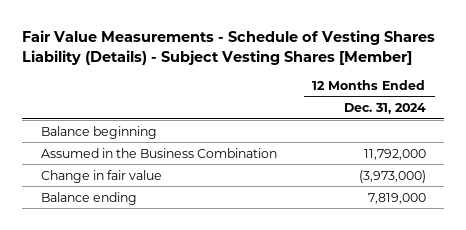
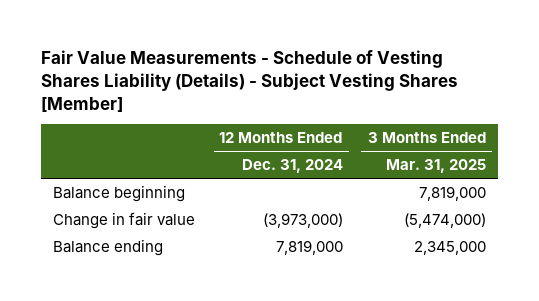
- | 12 Months Ended Dec. 31, 2024
+ | 12 Months Ended Dec. 31, 2024 | 3 Months Ended Mar. 31, 2025
- Assumed in the Business Combination | 11,792,000

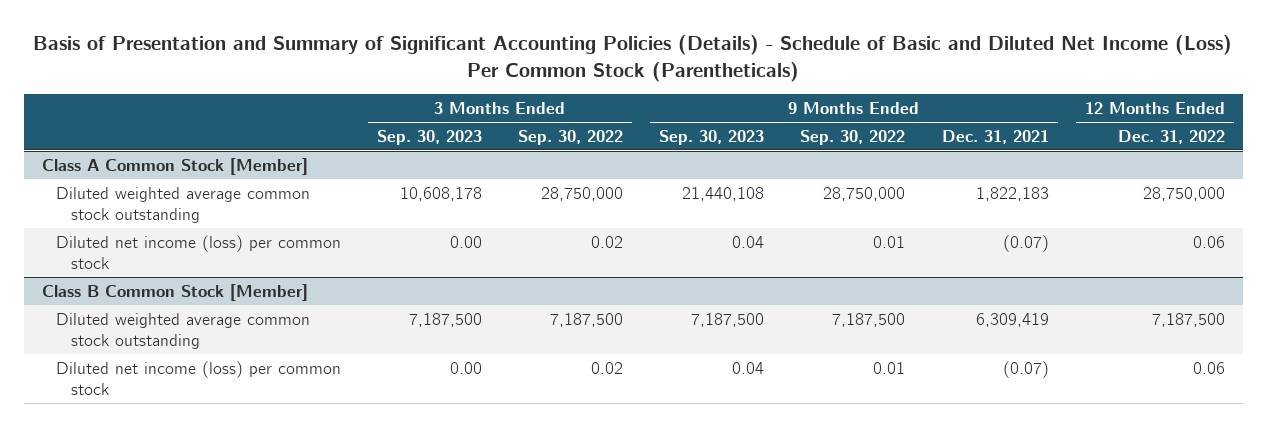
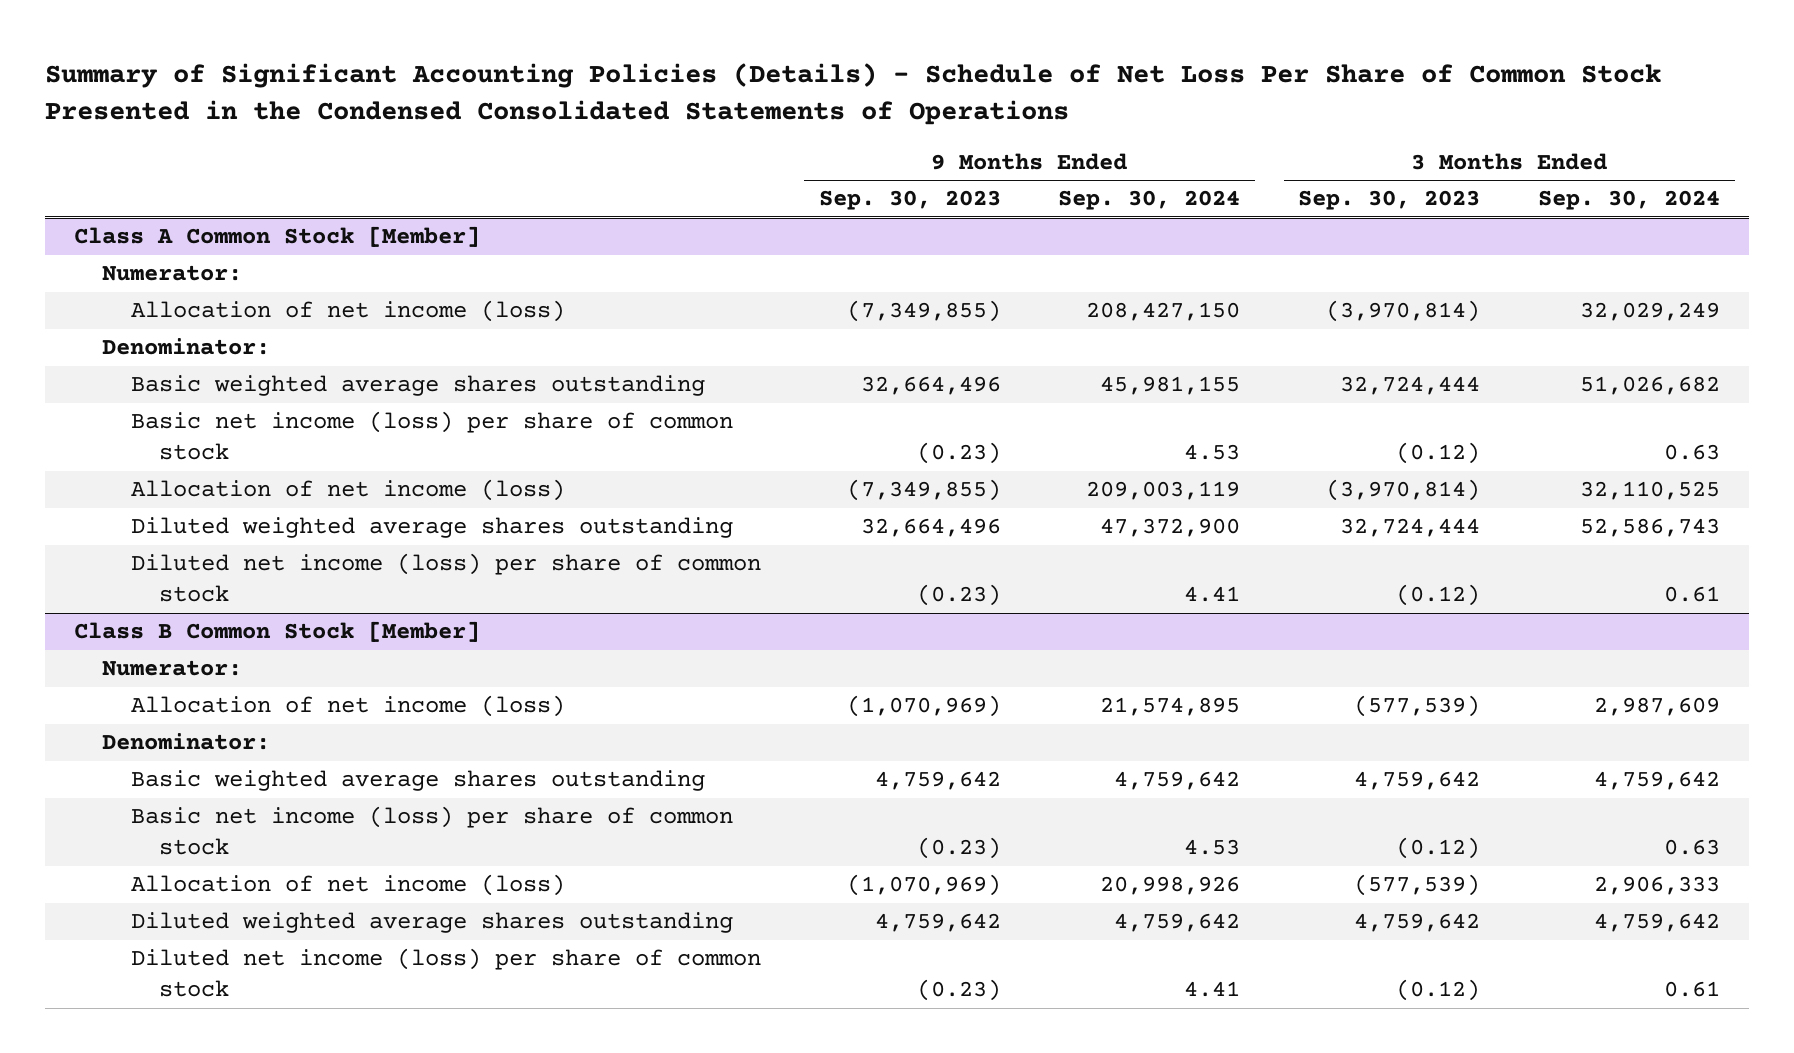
- Basis of Presentation and Summary of Significant Accounting Policies (Details) - Schedule of Basic and Diluted Net Income (Loss) Per Common Stock (Parentheticals)
+ Summary of Significant Accounting Policies (Details) - Schedule of Net Loss Per Share of Common Stock Presented in the Condensed Consolidated Statements of Operations
- | 3 Months Ended Sep. 30, 2023 | 3 Months Ended Sep. 30, 2022 | 9 Months Ended Sep. 30, 2023 | 9 Months Ended Sep. 30, 2022 | 9 Months Ended Dec. 31, 2021 | 12 Months Ended Dec. 31, 2022
+ | 9 Months Ended Sep. 30, 2023 | 9 Months Ended Sep. 30, 2024 | 3 Months Ended Sep. 30, 2023 | 3 Months Ended Sep. 30, 2024
@ Class A Common Stock [Member]
- Diluted weighted average common stock outstanding | 10,608,178 | 28,750,000 | 21,440,108 | 28,750,000 | 1,822,183 | 28,750,000
- Diluted net income (loss) per common stock | 0.00 | 0.02 | 0.04 | 0.01 | (0.07) | 0.06
+ Numerator:
+ Allocation of net income (loss) | (7,349,855) | 208,427,150 | (3,970,814) | 32,029,249
+ Denominator:
+ Basic weighted average shares outstanding | 32,664,496 | 45,981,155 | 32,724,444 | 51,026,682
+ Basic net income (loss) per share of common stock | (0.23) | 4.53 | (0.12) | 0.63
+ Allocation of net income (loss) | (7,349,855) | 209,003,119 | (3,970,814) | 32,110,525
+ Diluted weighted average shares outstanding | 32,664,496 | 47,372,900 | 32,724,444 | 52,586,743
+ Diluted net income (loss) per share of common stock | (0.23) | 4.41 | (0.12) | 0.61
@ Class B Common Stock [Member]
- Diluted weighted average common stock outstanding | 7,187,500 | 7,187,500 | 7,187,500 | 7,187,500 | 6,309,419 | 7,187,500
- Diluted net income (loss) per common stock | 0.00 | 0.02 | 0.04 | 0.01 | (0.07) | 0.06
+ Numerator:
+ Allocation of net income (loss) | (1,070,969) | 21,574,895 | (577,539) | 2,987,609
+ Denominator:
+ Basic weighted average shares outstanding | 4,759,642 | 4,759,642 | 4,759,642 | 4,759,642
+ Basic net income (loss) per share of common stock | (0.23) | 4.53 | (0.12) | 0.63
+ Allocation of net income (loss) | (1,070,969) | 20,998,926 | (577,539) | 2,906,333
+ Diluted weighted average shares outstanding | 4,759,642 | 4,759,642 | 4,759,642 | 4,759,642
+ Diluted net income (loss) per share of common stock | (0.23) | 4.41 | (0.12) | 0.61

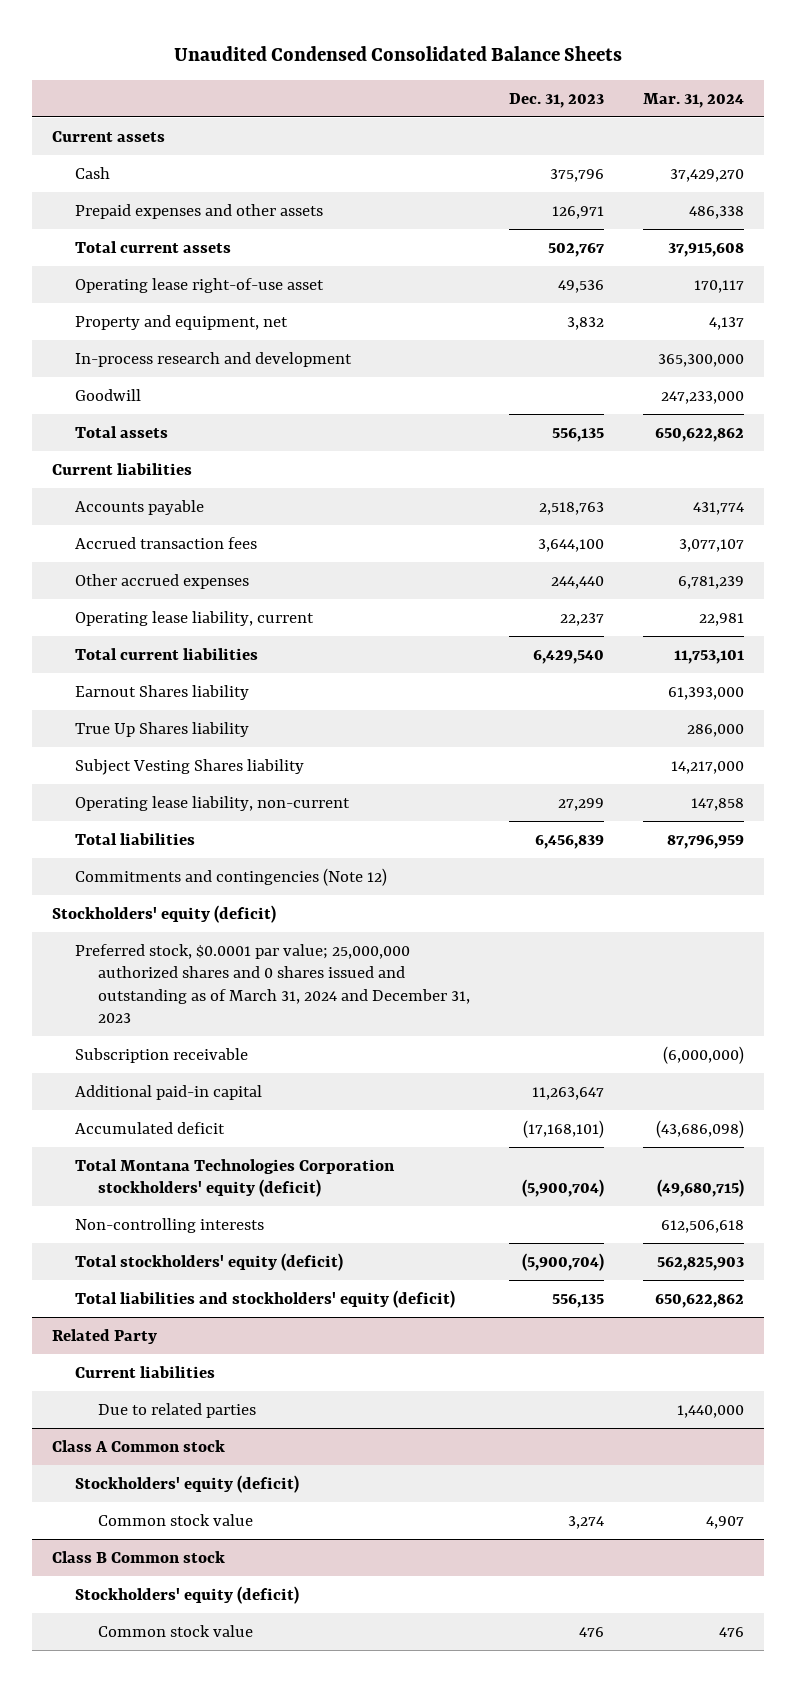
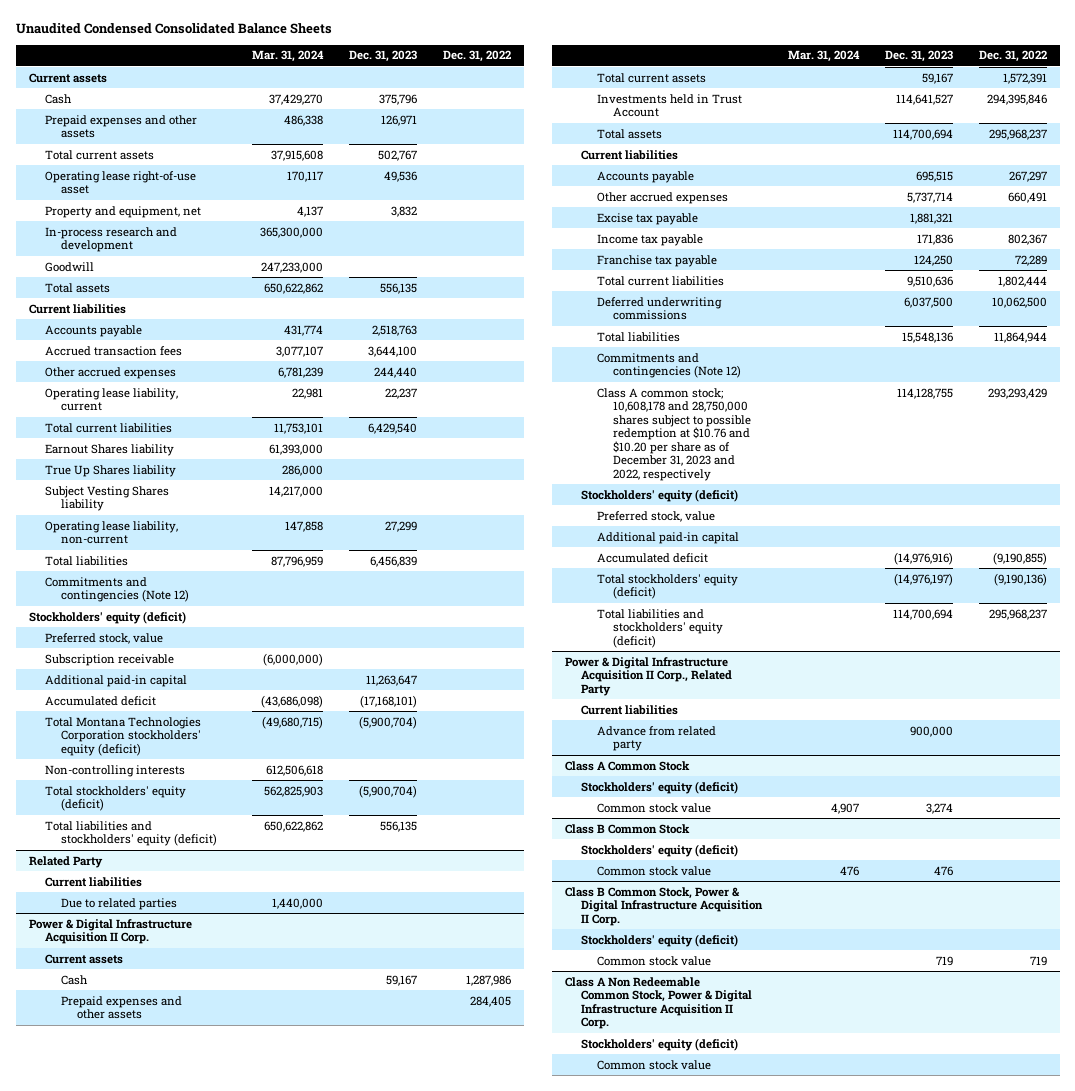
- | Dec. 31, 2023 | Mar. 31, 2024
+ | Mar. 31, 2024 | Dec. 31, 2023 | Dec. 31, 2022
- Preferred stock, $0.0001 par value; 25,000,000 authorized shares and 0 shares issued and outstanding as of March 31, 2024 and December 31, 2023
+ Preferred stock, value
- Class A Common stock
+ Power & Digital Infrastructure Acquisition II Corp.
+ Current assets
+ Cash | | 59,167 | 1,287,986
+ Prepaid expenses and other assets | | | 284,405
+ Total current assets | | 59,167 | 1,572,391
+ Investments held in Trust Account | | 114,641,527 | 294,395,846
+ Total assets | | 114,700,694 | 295,968,237
+ Current liabilities
+ Accounts payable | | 695,515 | 267,297
+ Other accrued expenses | | 5,737,714 | 660,491
+ Excise tax payable | | 1,881,321 |
+ Income tax payable | | 171,836 | 802,367
+ Franchise tax payable | | 124,250 | 72,289
+ Total current liabilities | | 9,510,636 | 1,802,444
+ Deferred underwriting commissions | | 6,037,500 | 10,062,500
+ Total liabilities | | 15,548,136 | 11,864,944
+ Commitments and contingencies (Note 12)
+ Class A common stock; 10,608,178 and 28,750,000 shares subject to possible redemption at $10.76 and $10.20 per share as of December 31, 2023 and 2022, respectively | | 114,128,755 | 293,293,429
+ Preferred stock, value
+ Additional paid-in capital
+ Accumulated deficit | | (14,976,916) | (9,190,855)
+ Total stockholders' equity (deficit) | | (14,976,197) | (9,190,136)
+ Total liabilities and stockholders' equity (deficit) | | 114,700,694 | 295,968,237
+ Power & Digital Infrastructure Acquisition II Corp., Related Party
+ Current liabilities
+ Advance from related party | | 900,000 |
+ Class A Common Stock
+ Stockholders' equity (deficit)
- Class B Common stock
+ Class B Common Stock
+ Class B Common Stock, Power & Digital Infrastructure Acquisition II Corp.
+ Stockholders' equity (deficit)
+ Common stock value | | 719 | 719
+ Class A Non Redeemable Common Stock, Power & Digital Infrastructure Acquisition II Corp.
+ Stockholders' equity (deficit)
+ Common stock value

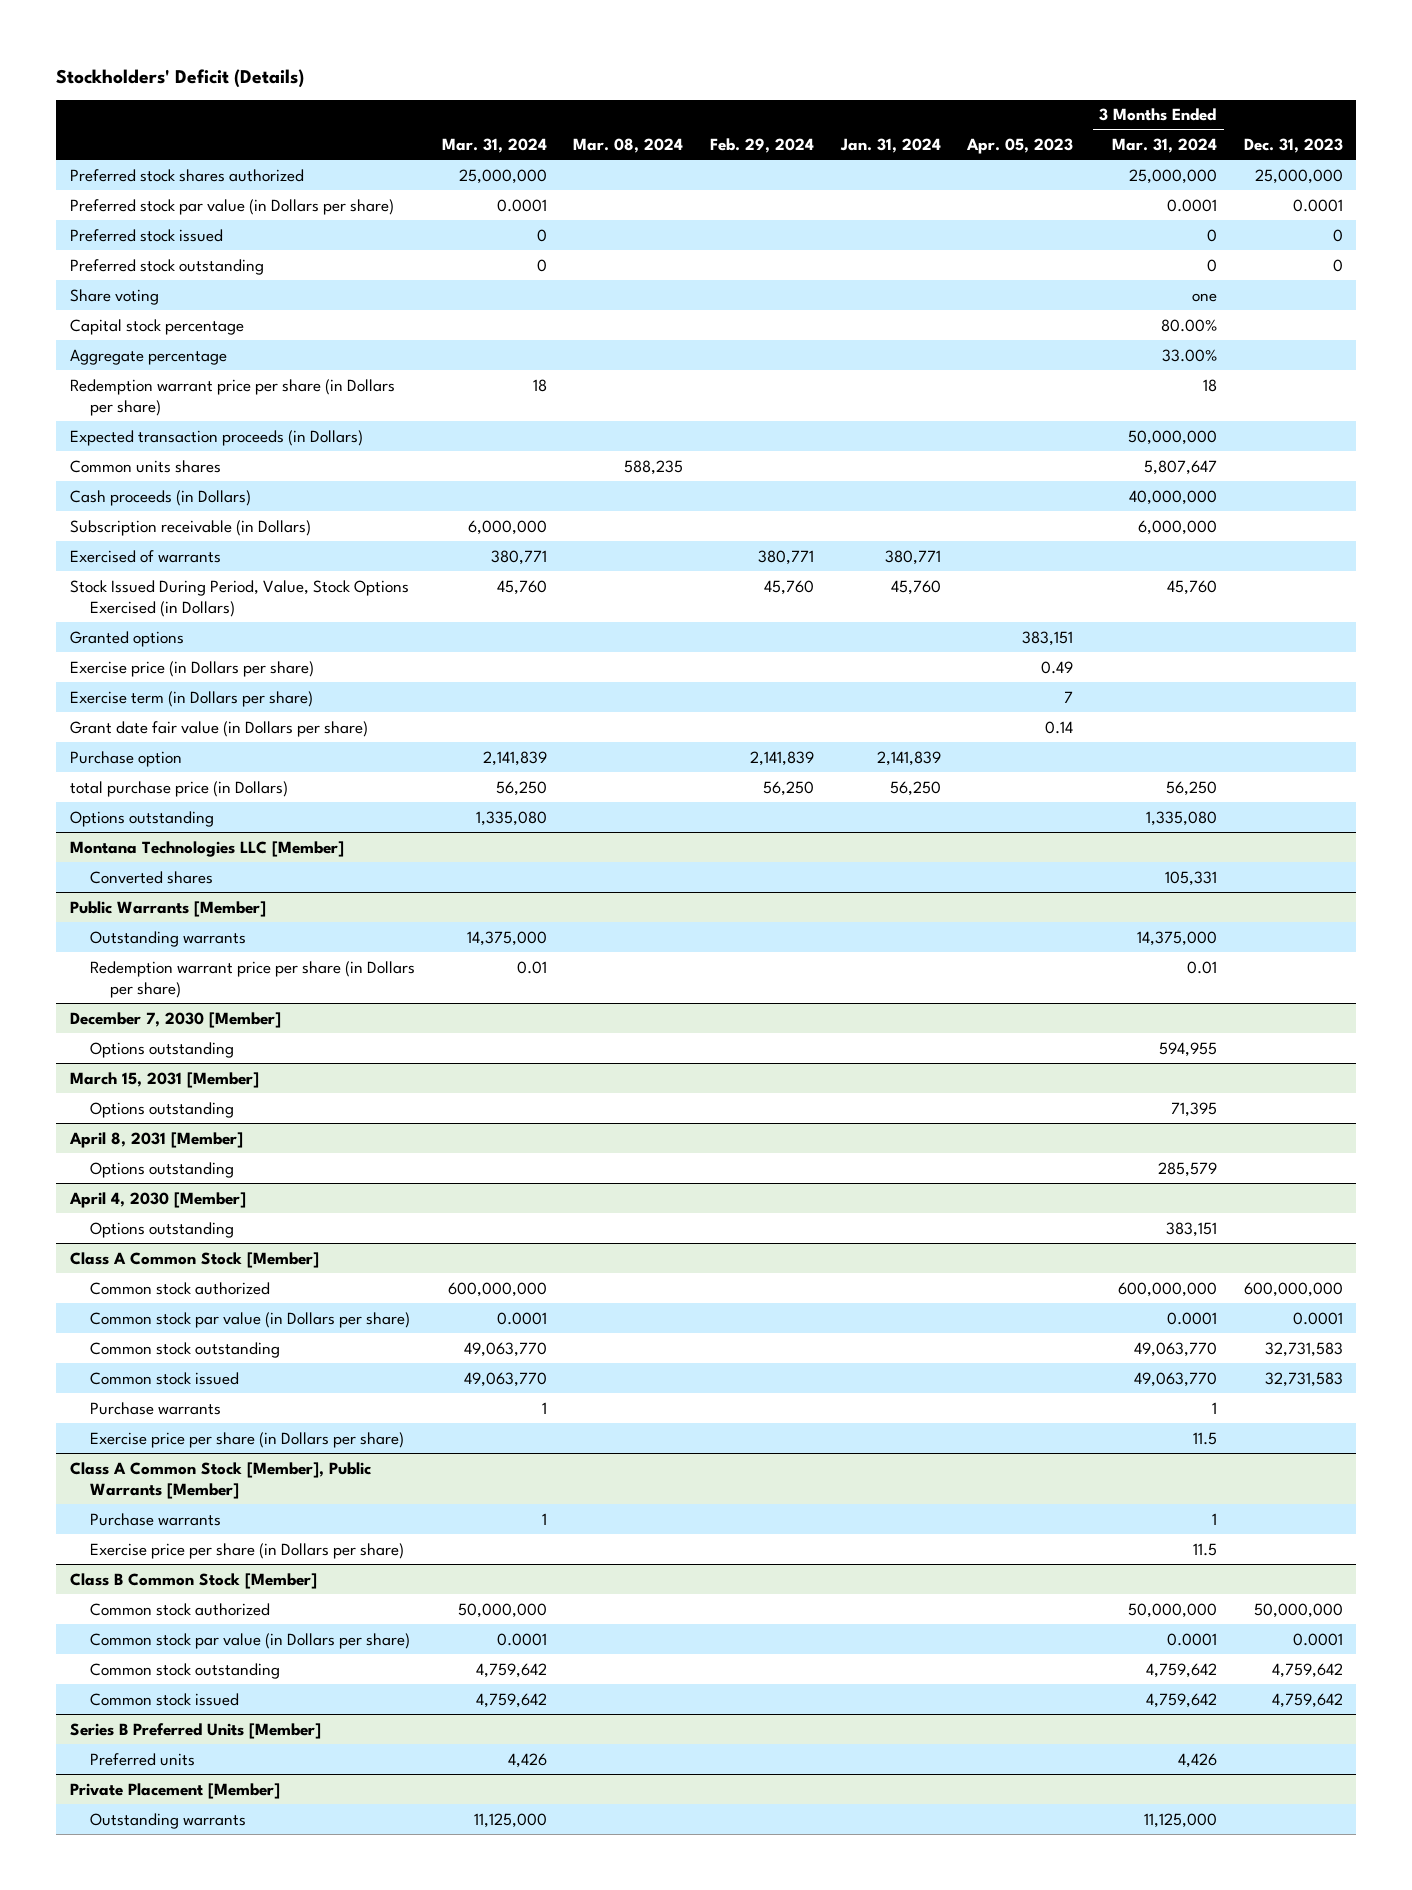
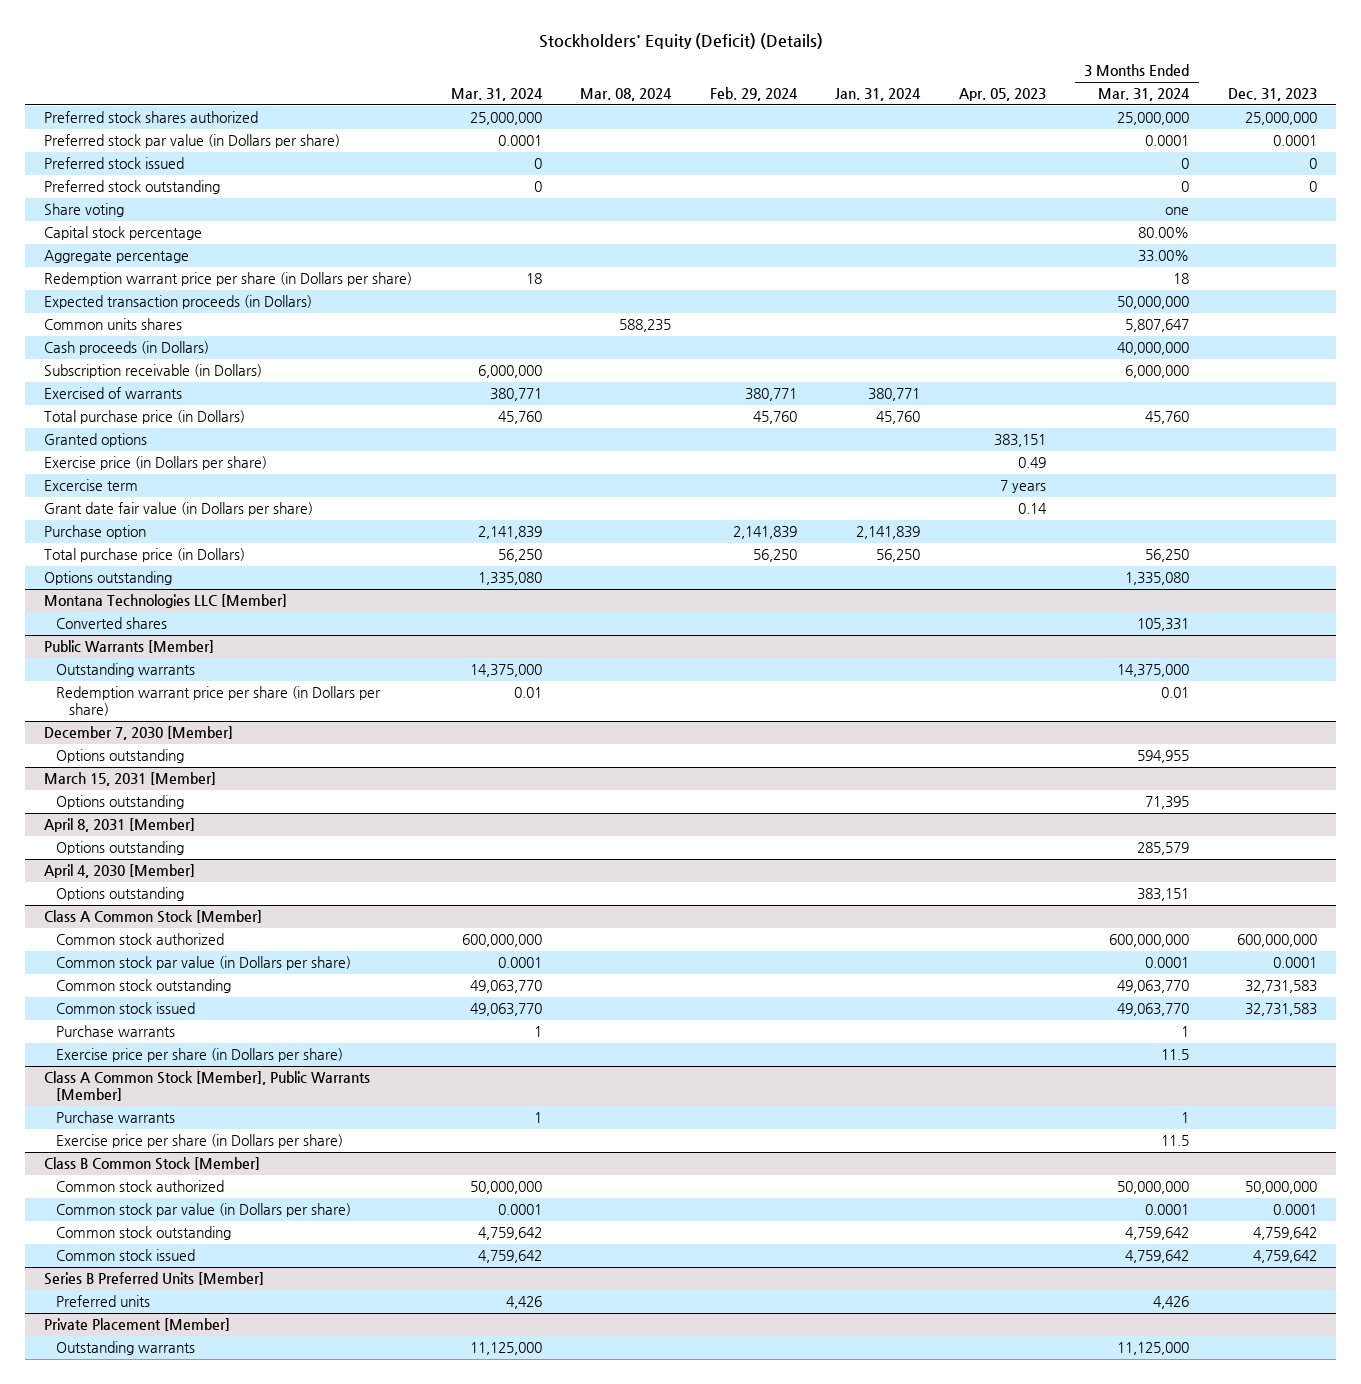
- Stockholders' Deficit (Details)
+ Stockholders' Equity (Deficit) (Details)
- Stock Issued During Period, Value, Stock Options Exercised (in Dollars) | 45,760 | | 45,760 | 45,760 | | 45,760 |
+ Total purchase price (in Dollars) | 45,760 | | 45,760 | 45,760 | | 45,760 |
- Exercise term (in Dollars per share) | | | | | 7 | |
+ Excercise term | | | | | 7 years | |
- total purchase price (in Dollars) | 56,250 | | 56,250 | 56,250 | | 56,250 |
+ Total purchase price (in Dollars) | 56,250 | | 56,250 | 56,250 | | 56,250 |

